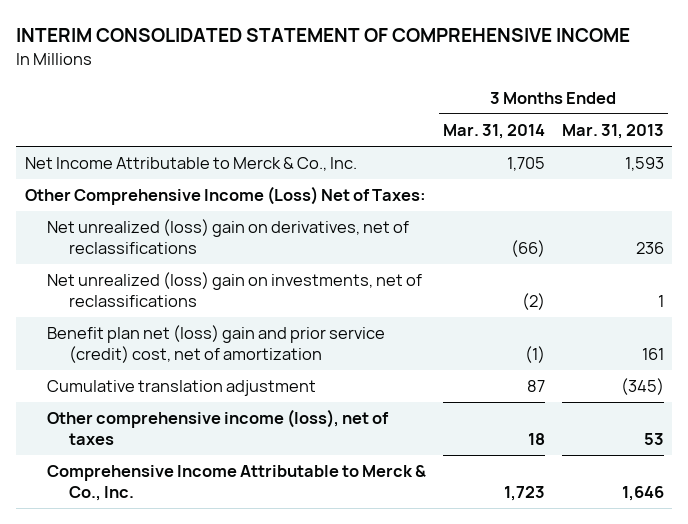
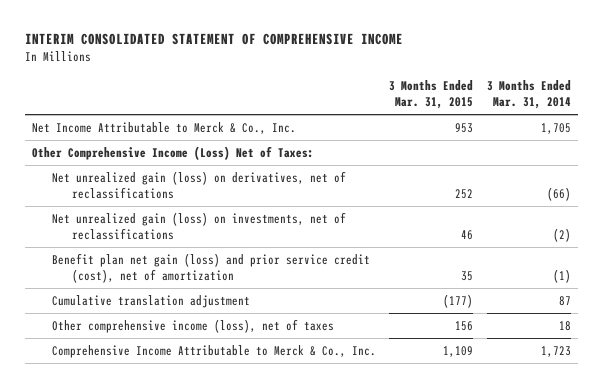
- | 3 Months Ended Mar. 31, 2014 | 3 Months Ended Mar. 31, 2013
+ | 3 Months Ended Mar. 31, 2015 | 3 Months Ended Mar. 31, 2014
- Net unrealized (loss) gain on derivatives, net of reclassifications | (66) | 236
- Net unrealized (loss) gain on investments, net of reclassifications | (2) | 1
- Benefit plan net (loss) gain and prior service (credit) cost, net of amortization | (1) | 161
+ Net unrealized gain (loss) on derivatives, net of reclassifications | 252 | (66)
+ Net unrealized gain (loss) on investments, net of reclassifications | 46 | (2)
+ Benefit plan net gain (loss) and prior service credit (cost), net of amortization | 35 | (1)

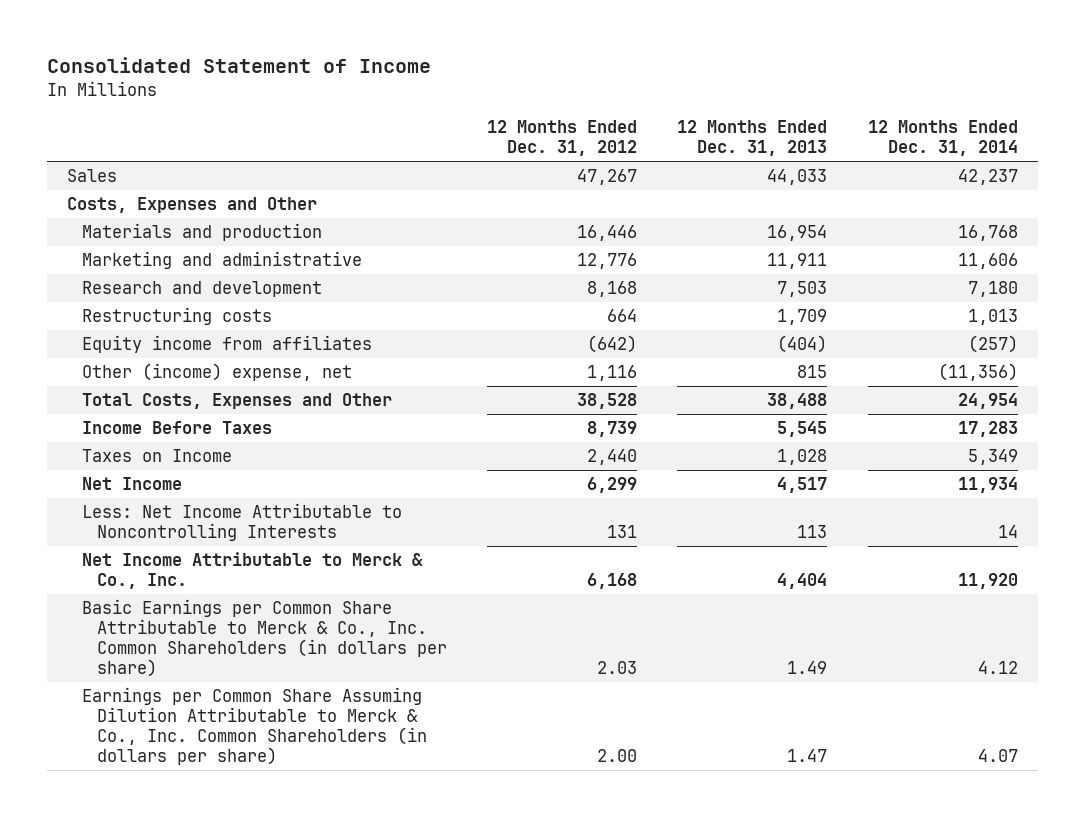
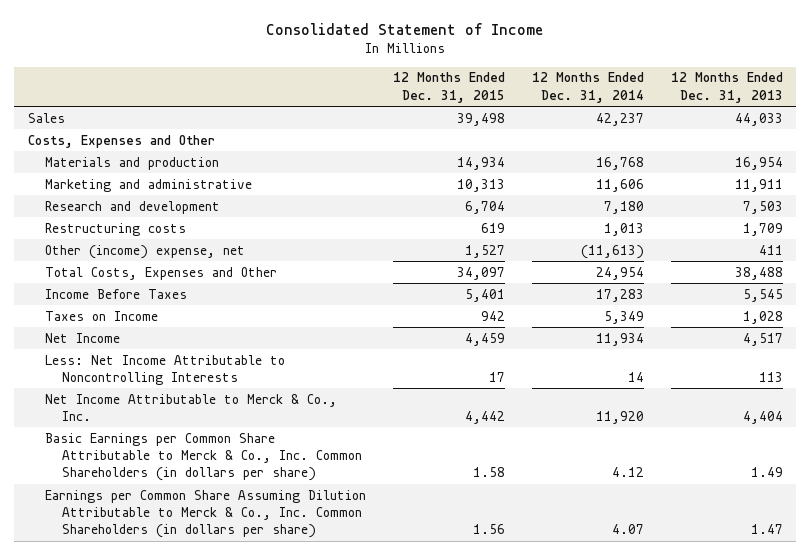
- | 12 Months Ended Dec. 31, 2012 | 12 Months Ended Dec. 31, 2013 | 12 Months Ended Dec. 31, 2014
+ | 12 Months Ended Dec. 31, 2015 | 12 Months Ended Dec. 31, 2014 | 12 Months Ended Dec. 31, 2013
- Equity income from affiliates | (642) | (404) | (257)
- Other (income) expense, net | 1,116 | 815 | (11,356)
+ Other (income) expense, net | 1,527 | (11,613) | 411

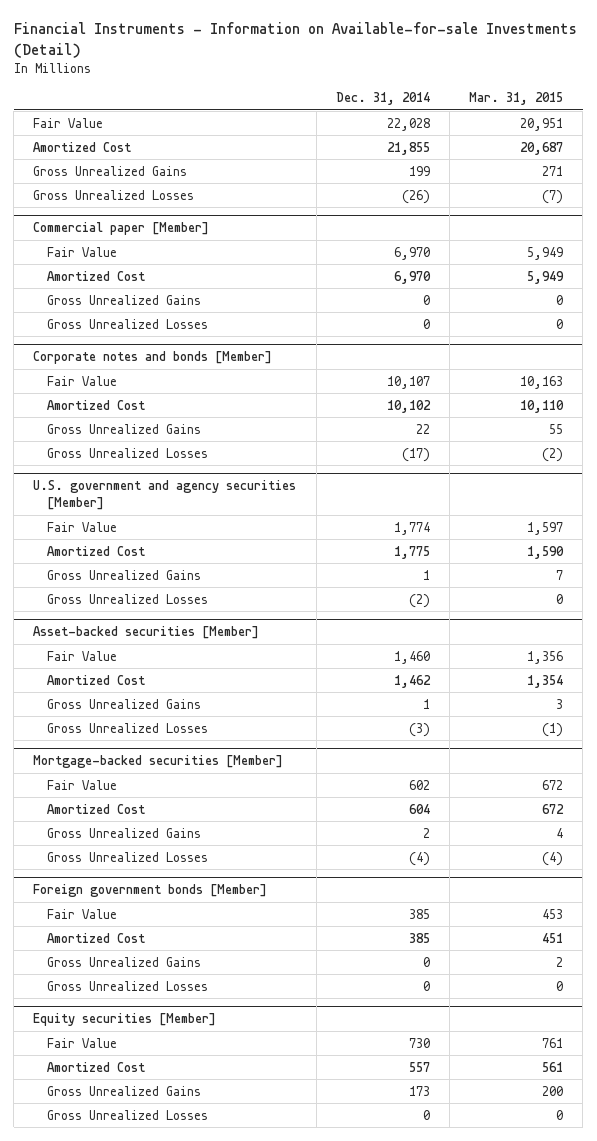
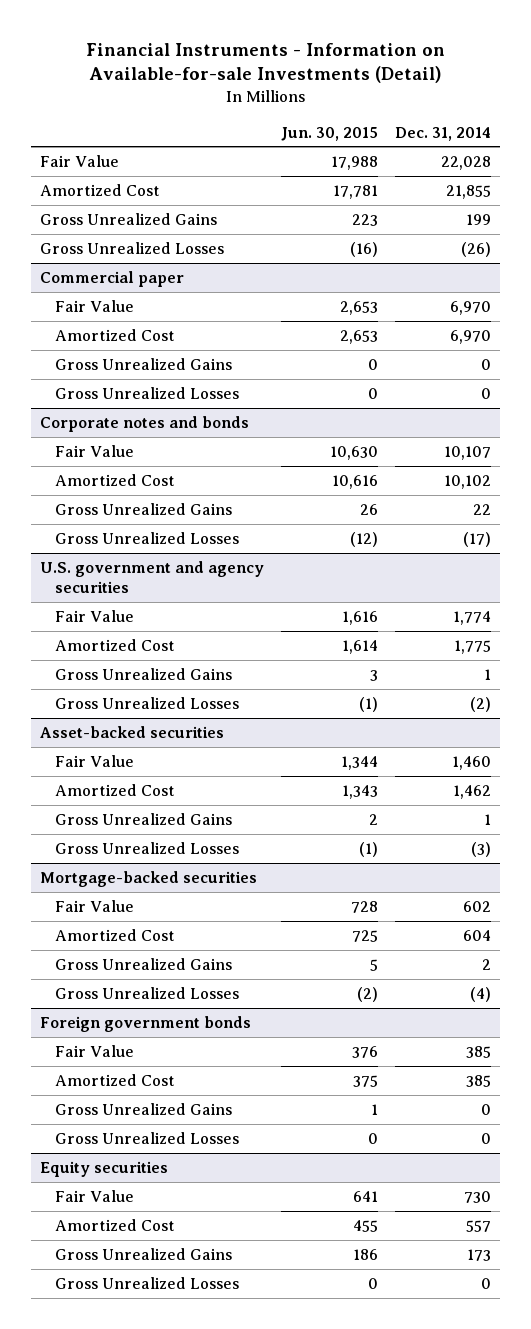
- | Dec. 31, 2014 | Mar. 31, 2015
+ | Jun. 30, 2015 | Dec. 31, 2014
- Commercial paper [Member]
+ Commercial paper
- Corporate notes and bonds [Member]
+ Corporate notes and bonds
- U.S. government and agency securities [Member]
+ U.S. government and agency securities
- Asset-backed securities [Member]
+ Asset-backed securities
- Mortgage-backed securities [Member]
+ Mortgage-backed securities
- Foreign government bonds [Member]
+ Foreign government bonds
- Equity securities [Member]
+ Equity securities

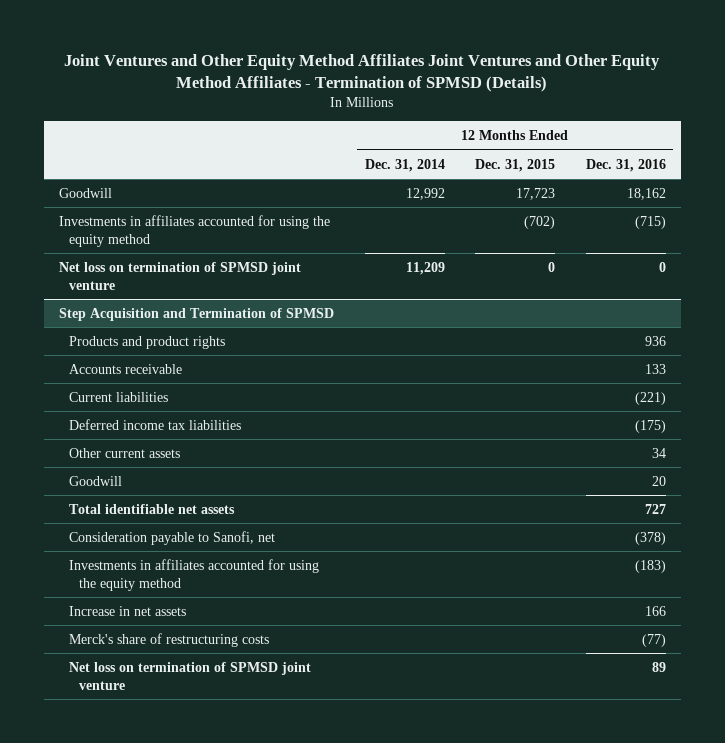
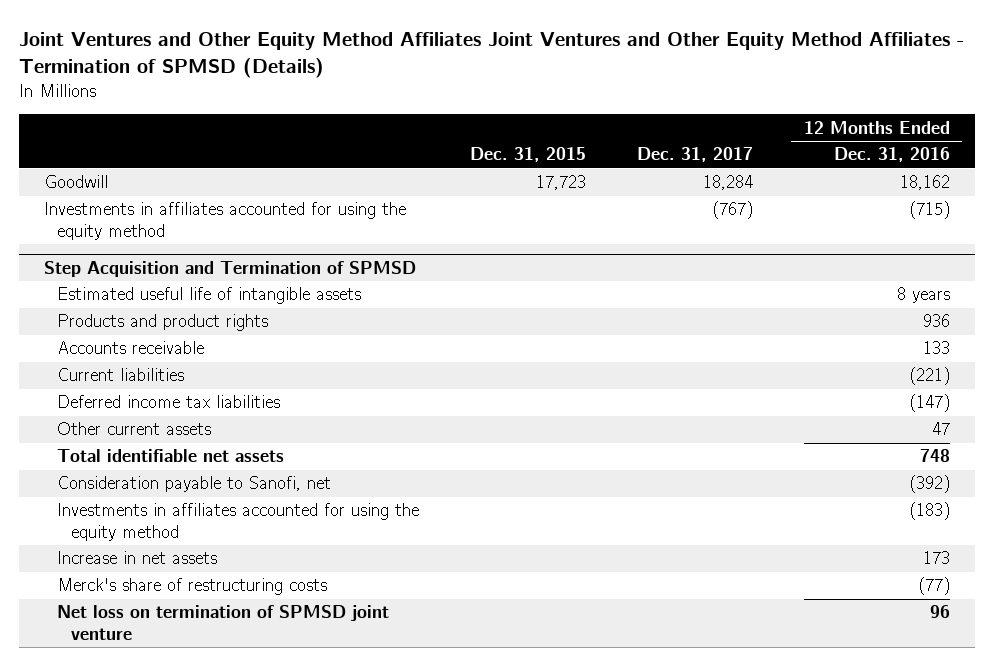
- | 12 Months Ended Dec. 31, 2014 | 12 Months Ended Dec. 31, 2015 | 12 Months Ended Dec. 31, 2016
+ | Dec. 31, 2015 | Dec. 31, 2017 | 12 Months Ended Dec. 31, 2016
- Net loss on termination of SPMSD joint venture | 11,209 | 0 | 0
@ Step Acquisition and Termination of SPMSD
+ Estimated useful life of intangible assets | | | 8 years
- Deferred income tax liabilities | | | (175)
- Other current assets | | | 34
- Goodwill | | | 20
- Total identifiable net assets | | | 727
- Consideration payable to Sanofi, net | | | (378)
+ Deferred income tax liabilities | | | (147)
+ Other current assets | | | 47
+ Total identifiable net assets | | | 748
+ Consideration payable to Sanofi, net | | | (392)
- Increase in net assets | | | 166
+ Increase in net assets | | | 173
- Net loss on termination of SPMSD joint venture | | | 89
+ Net loss on termination of SPMSD joint venture | | | 96

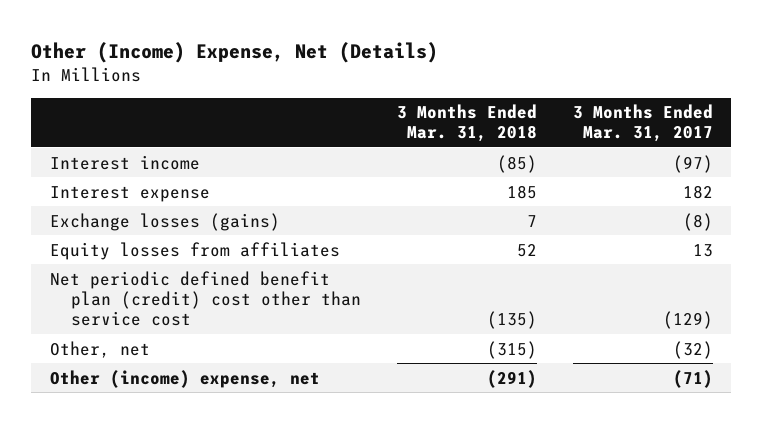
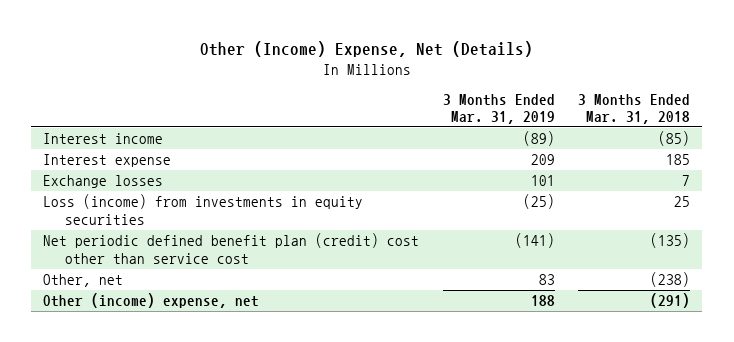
- | 3 Months Ended Mar. 31, 2018 | 3 Months Ended Mar. 31, 2017
+ | 3 Months Ended Mar. 31, 2019 | 3 Months Ended Mar. 31, 2018
- Exchange losses (gains) | 7 | (8)
- Equity losses from affiliates | 52 | 13
+ Exchange losses | 101 | 7
+ Loss (income) from investments in equity securities | (25) | 25
- Other, net | (315) | (32)
+ Other, net | 83 | (238)

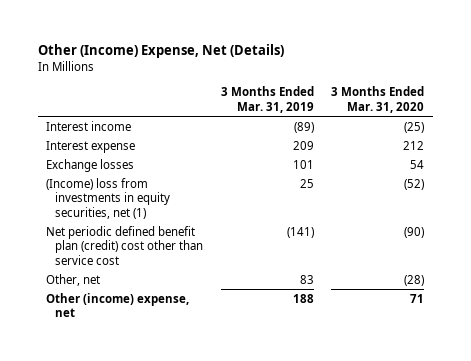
- | 3 Months Ended Mar. 31, 2019 | 3 Months Ended Mar. 31, 2018
+ | 3 Months Ended Mar. 31, 2019 | 3 Months Ended Mar. 31, 2020
- Loss (income) from investments in equity securities | (25) | 25
+ (Income) loss from investments in equity securities, net (1) | 25 | (52)

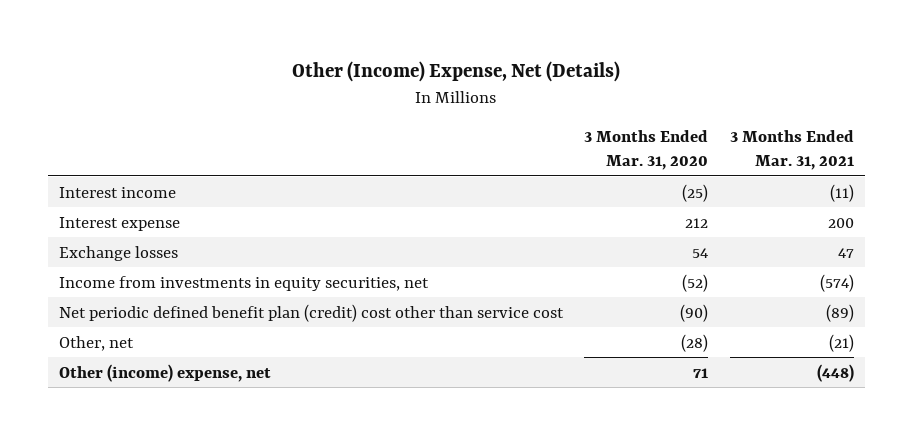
- | 3 Months Ended Mar. 31, 2019 | 3 Months Ended Mar. 31, 2020
+ | 3 Months Ended Mar. 31, 2020 | 3 Months Ended Mar. 31, 2021
- (Income) loss from investments in equity securities, net (1) | 25 | (52)
+ Income from investments in equity securities, net | (52) | (574)

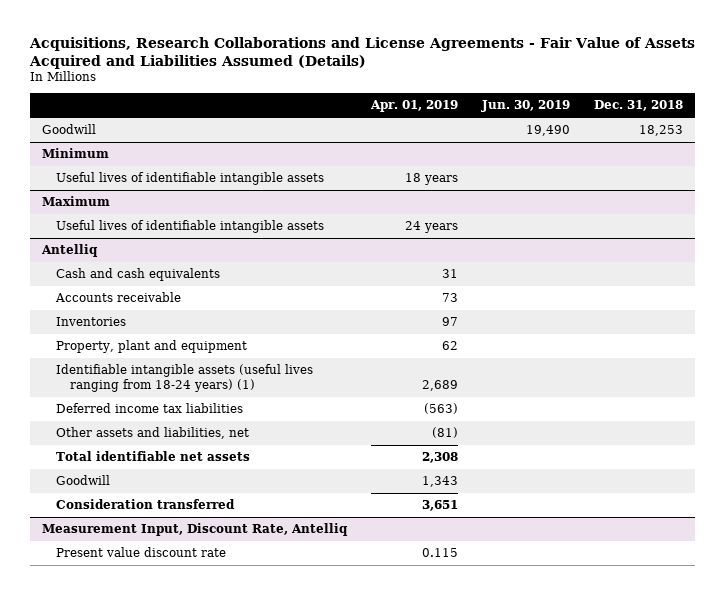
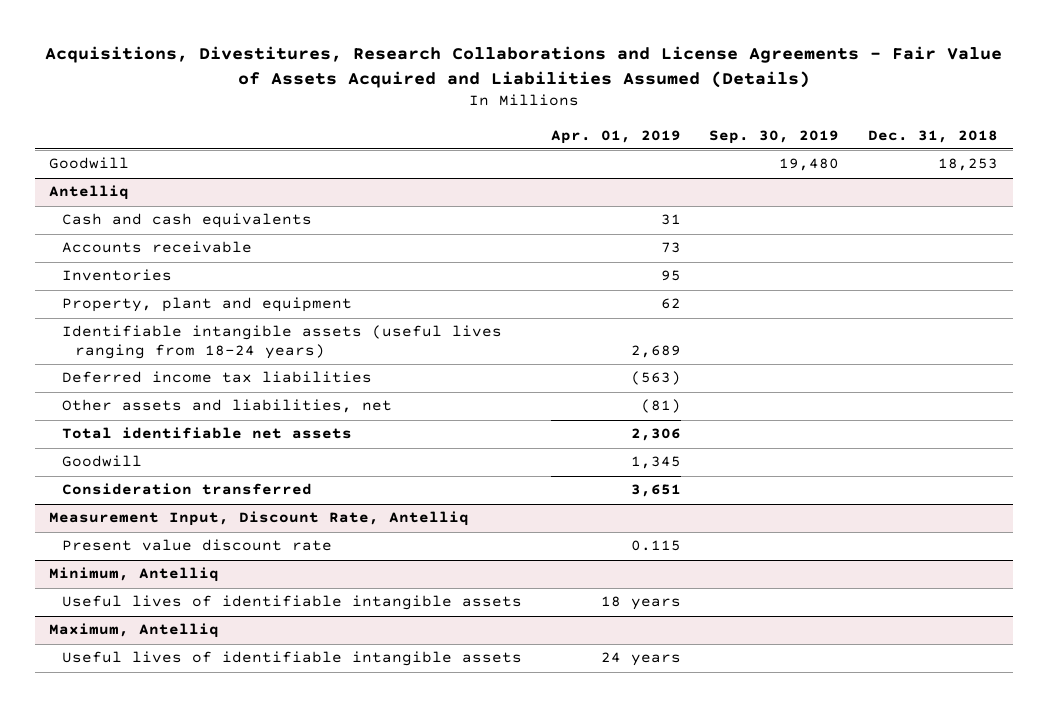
- Acquisitions, Research Collaborations and License Agreements - Fair Value of Assets Acquired and Liabilities Assumed (Details)
+ Acquisitions, Divestitures, Research Collaborations and License Agreements - Fair Value of Assets Acquired and Liabilities Assumed (Details)
- | Apr. 01, 2019 | Jun. 30, 2019 | Dec. 31, 2018
+ | Apr. 01, 2019 | Sep. 30, 2019 | Dec. 31, 2018
- Minimum
- Useful lives of identifiable intangible assets | 18 years | |
- Maximum
- Useful lives of identifiable intangible assets | 24 years | |
@ Antelliq
- Inventories | 97 | |
+ Inventories | 95 | |
- Identifiable intangible assets (useful lives ranging from 18-24 years) (1) | 2,689 | |
+ Identifiable intangible assets (useful lives ranging from 18-24 years) | 2,689 | |
- Total identifiable net assets | 2,308 | |
- Goodwill | 1,343 | |
+ Total identifiable net assets | 2,306 | |
+ Goodwill | 1,345 | |
+ Minimum, Antelliq
+ Useful lives of identifiable intangible assets | 18 years | |
+ Maximum, Antelliq
+ Useful lives of identifiable intangible assets | 24 years | |

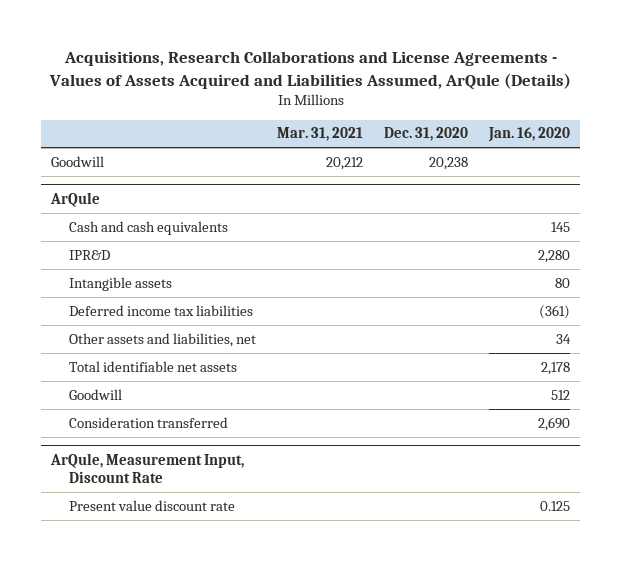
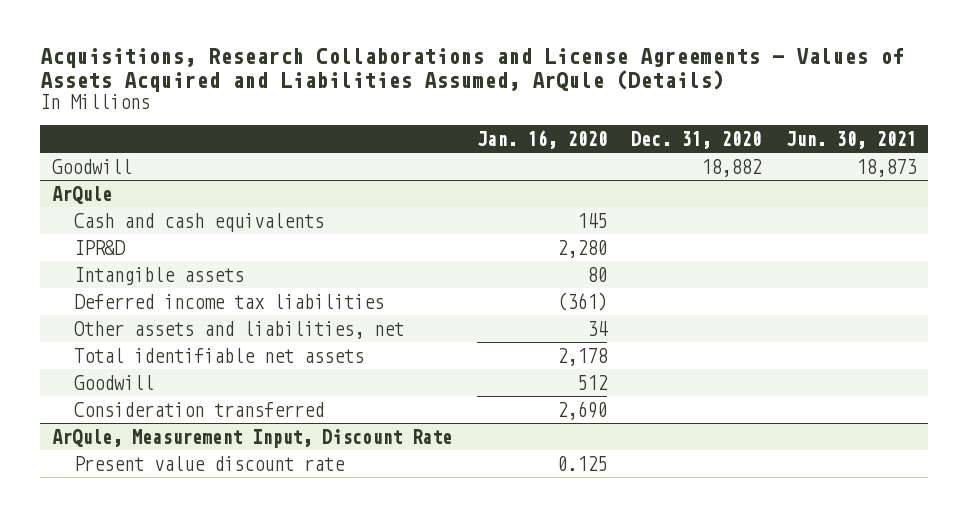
- | Mar. 31, 2021 | Dec. 31, 2020 | Jan. 16, 2020
+ | Jan. 16, 2020 | Dec. 31, 2020 | Jun. 30, 2021
- Goodwill | 20,212 | 20,238 |
+ Goodwill | | 18,882 | 18,873

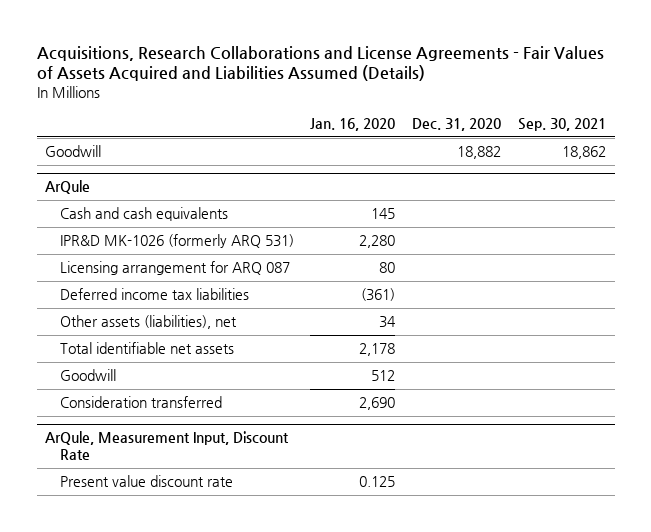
- Acquisitions, Research Collaborations and License Agreements - Values of Assets Acquired and Liabilities Assumed, ArQule (Details)
+ Acquisitions, Research Collaborations and License Agreements - Fair Values of Assets Acquired and Liabilities Assumed (Details)
- | Jan. 16, 2020 | Dec. 31, 2020 | Jun. 30, 2021
+ | Jan. 16, 2020 | Dec. 31, 2020 | Sep. 30, 2021
@ ArQule
- IPR&D | 2,280 | |
- Intangible assets | 80 | |
+ IPR&D MK-1026 (formerly ARQ 531) | 2,280 | |
+ Licensing arrangement for ARQ 087 | 80 | |
- Other assets and liabilities, net | 34 | |
+ Other assets (liabilities), net | 34 | |

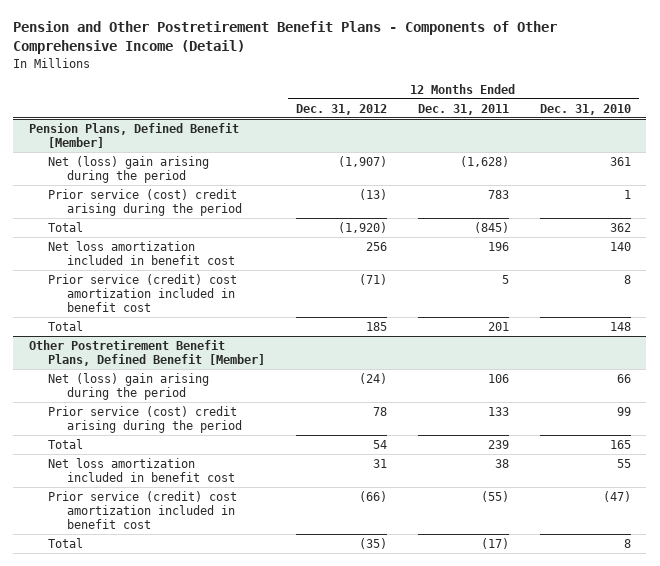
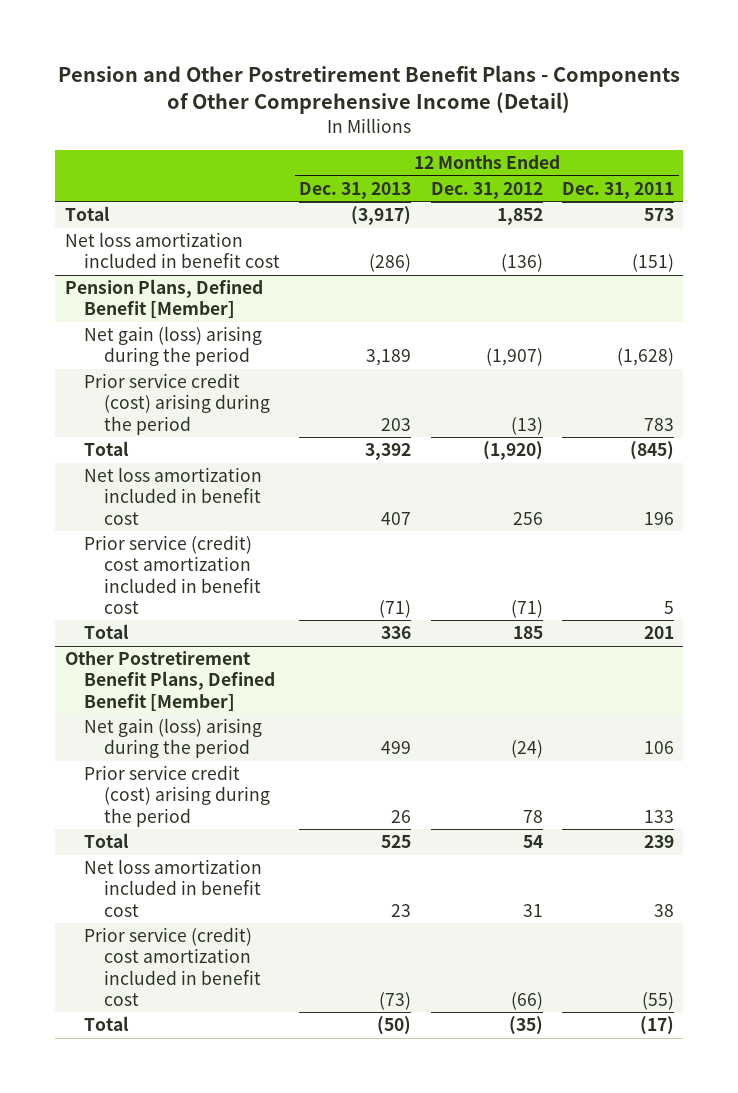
- | 12 Months Ended Dec. 31, 2012 | 12 Months Ended Dec. 31, 2011 | 12 Months Ended Dec. 31, 2010
+ | 12 Months Ended Dec. 31, 2013 | 12 Months Ended Dec. 31, 2012 | 12 Months Ended Dec. 31, 2011
+ Total | (3,917) | 1,852 | 573
+ Net loss amortization included in benefit cost | (286) | (136) | (151)
@ Pension Plans, Defined Benefit [Member]
- Net (loss) gain arising during the period | (1,907) | (1,628) | 361
- Prior service (cost) credit arising during the period | (13) | 783 | 1
+ Net gain (loss) arising during the period | 3,189 | (1,907) | (1,628)
+ Prior service credit (cost) arising during the period | 203 | (13) | 783
@ Other Postretirement Benefit Plans, Defined Benefit [Member]
- Net (loss) gain arising during the period | (24) | 106 | 66
- Prior service (cost) credit arising during the period | 78 | 133 | 99
+ Net gain (loss) arising during the period | 499 | (24) | 106
+ Prior service credit (cost) arising during the period | 26 | 78 | 133

